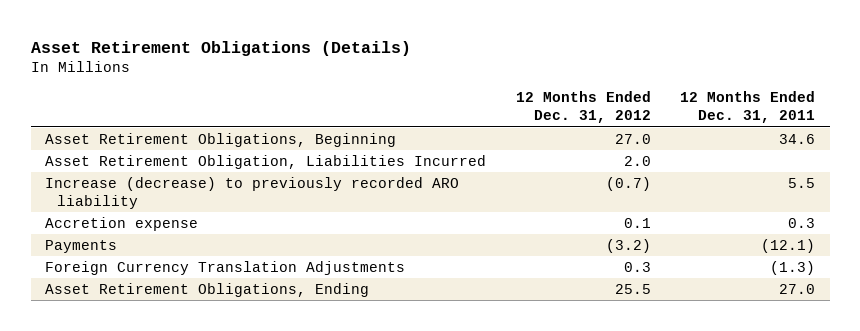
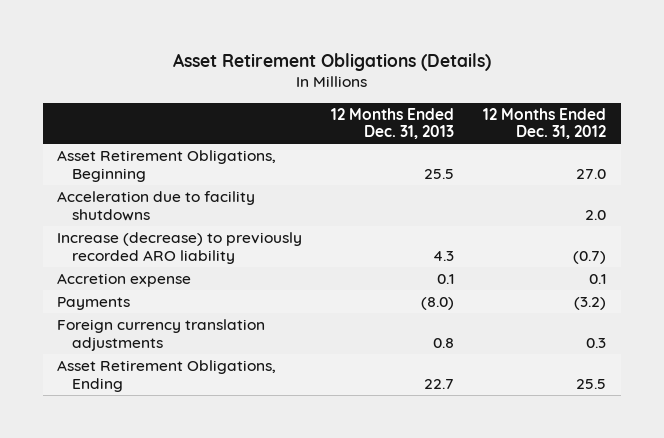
- | 12 Months Ended Dec. 31, 2012 | 12 Months Ended Dec. 31, 2011
+ | 12 Months Ended Dec. 31, 2013 | 12 Months Ended Dec. 31, 2012
- Asset Retirement Obligation, Liabilities Incurred | 2.0 |
+ Acceleration due to facility shutdowns | | 2.0
- Foreign Currency Translation Adjustments | 0.3 | (1.3)
+ Foreign currency translation adjustments | 0.8 | 0.3

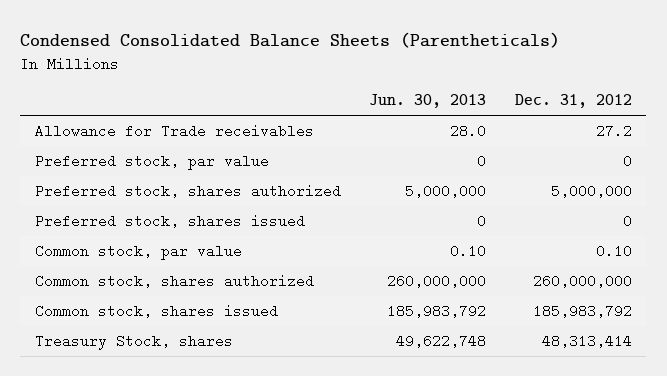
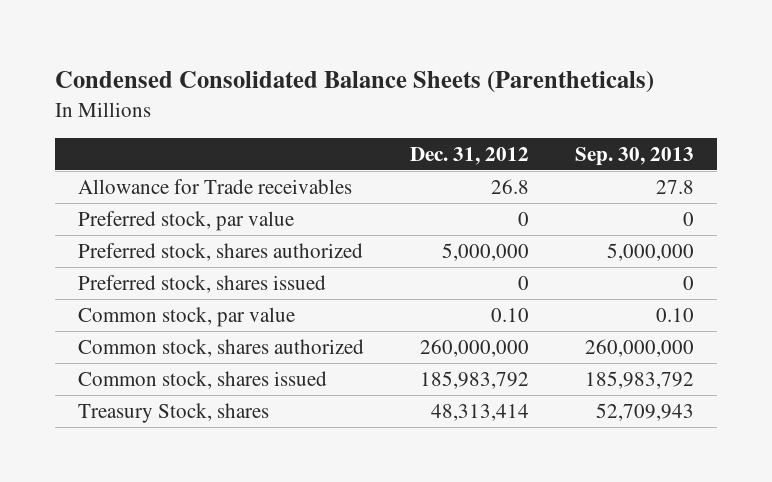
- | Jun. 30, 2013 | Dec. 31, 2012
+ | Dec. 31, 2012 | Sep. 30, 2013
- Allowance for Trade receivables | 28.0 | 27.2
+ Allowance for Trade receivables | 26.8 | 27.8

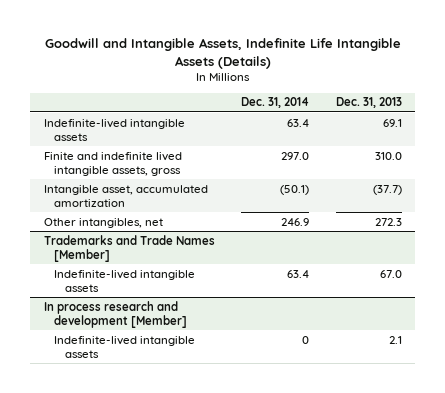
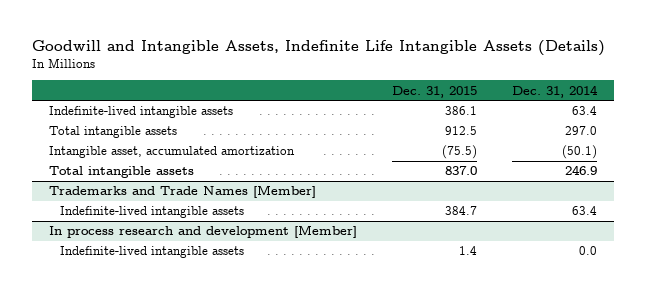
- | Dec. 31, 2014 | Dec. 31, 2013
+ | Dec. 31, 2015 | Dec. 31, 2014
- Finite and indefinite lived intangible assets, gross | 297.0 | 310.0
+ Total intangible assets | 912.5 | 297.0
- Other intangibles, net | 246.9 | 272.3
+ Total intangible assets | 837.0 | 246.9
@ In process research and development [Member]
- Indefinite-lived intangible assets | 0 | 2.1
+ Indefinite-lived intangible assets | 1.4 | 0.0

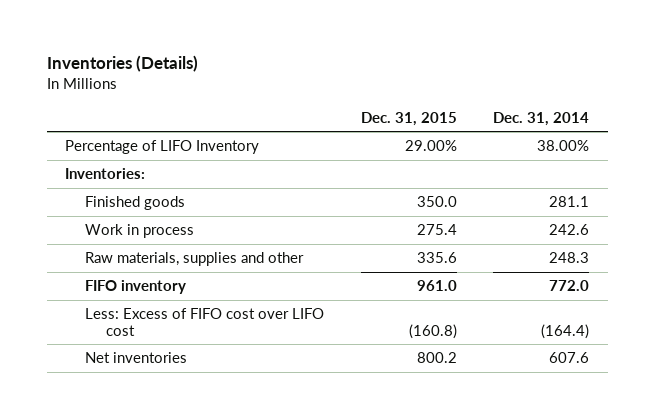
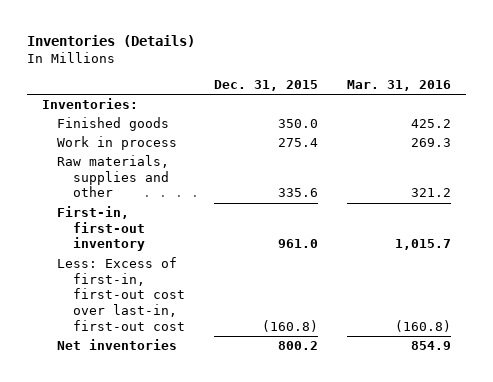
- | Dec. 31, 2015 | Dec. 31, 2014
+ | Dec. 31, 2015 | Mar. 31, 2016
- Percentage of LIFO Inventory | 29.00% | 38.00%
- FIFO inventory | 961.0 | 772.0
- Less: Excess of FIFO cost over LIFO cost | (160.8) | (164.4)
+ First-in, first-out inventory | 961.0 | 1,015.7
+ Less: Excess of first-in, first-out cost over last-in, first-out cost | (160.8) | (160.8)

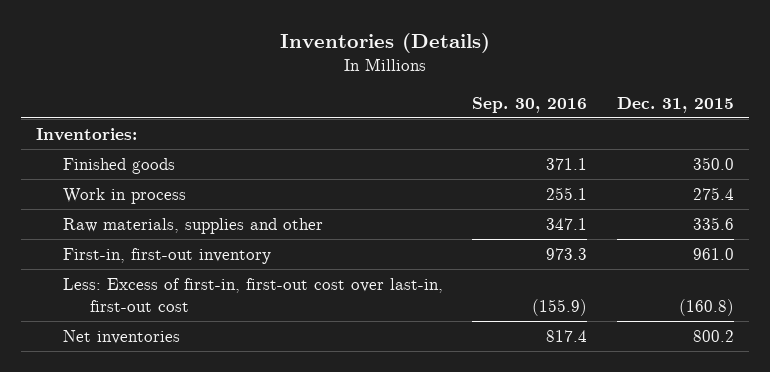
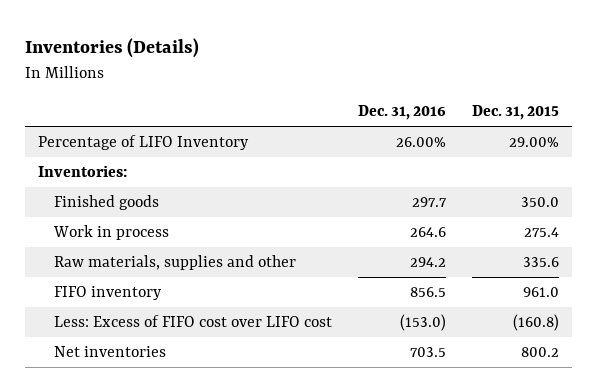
- | Sep. 30, 2016 | Dec. 31, 2015
+ | Dec. 31, 2016 | Dec. 31, 2015
+ Percentage of LIFO Inventory | 26.00% | 29.00%
- First-in, first-out inventory | 973.3 | 961.0
- Less: Excess of first-in, first-out cost over last-in, first-out cost | (155.9) | (160.8)
+ FIFO inventory | 856.5 | 961.0
+ Less: Excess of FIFO cost over LIFO cost | (153.0) | (160.8)

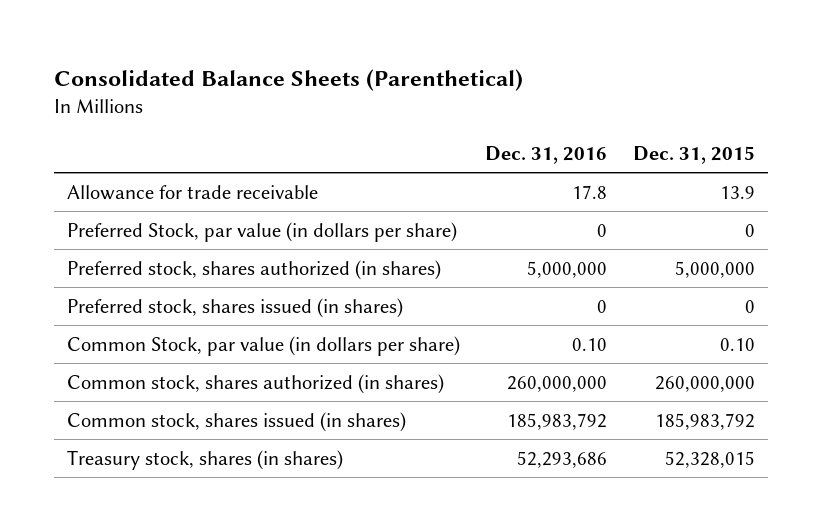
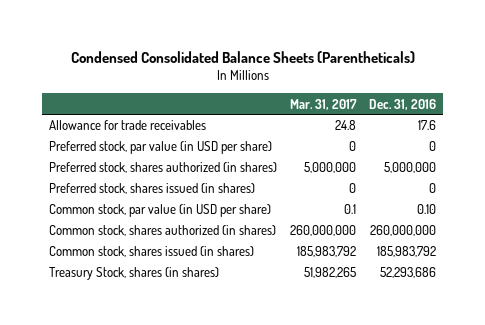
- Consolidated Balance Sheets (Parenthetical)
+ Condensed Consolidated Balance Sheets (Parentheticals)
- | Dec. 31, 2016 | Dec. 31, 2015
+ | Mar. 31, 2017 | Dec. 31, 2016
- Allowance for trade receivable | 17.8 | 13.9
- Preferred Stock, par value (in dollars per share) | 0 | 0
+ Allowance for trade receivables | 24.8 | 17.6
+ Preferred stock, par value (in USD per share) | 0 | 0
- Common Stock, par value (in dollars per share) | 0.10 | 0.10
+ Common stock, par value (in USD per share) | 0.1 | 0.10
- Treasury stock, shares (in shares) | 52,293,686 | 52,328,015
+ Treasury Stock, shares (in shares) | 51,982,265 | 52,293,686

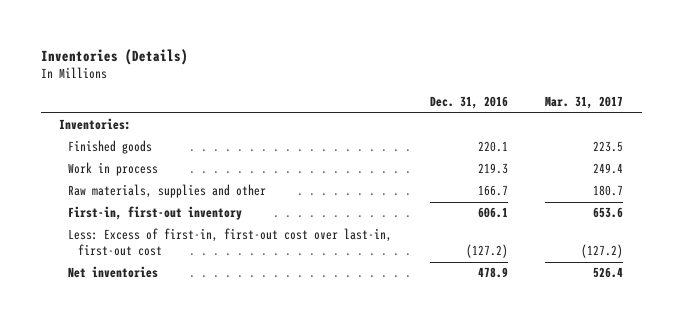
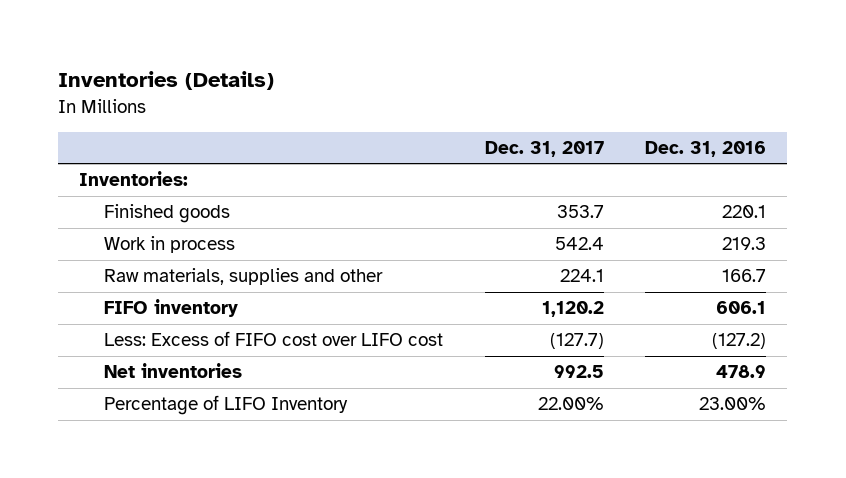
- | Dec. 31, 2016 | Mar. 31, 2017
+ | Dec. 31, 2017 | Dec. 31, 2016
- First-in, first-out inventory | 606.1 | 653.6
- Less: Excess of first-in, first-out cost over last-in, first-out cost | (127.2) | (127.2)
+ FIFO inventory | 1,120.2 | 606.1
+ Less: Excess of FIFO cost over LIFO cost | (127.7) | (127.2)
+ Percentage of LIFO Inventory | 22.00% | 23.00%

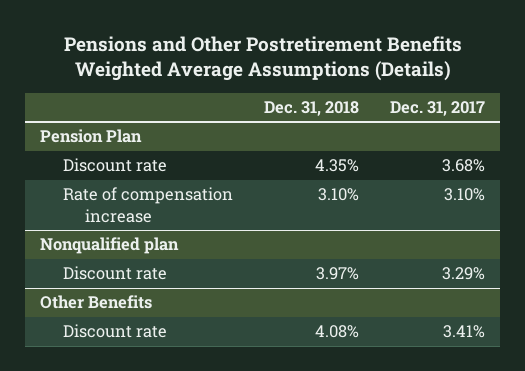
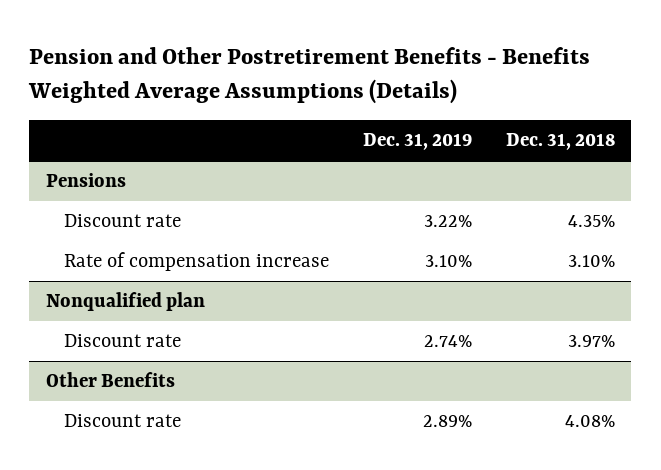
- Pensions and Other Postretirement Benefits Weighted Average Assumptions (Details)
+ Pension and Other Postretirement Benefits - Benefits Weighted Average Assumptions (Details)
- | Dec. 31, 2018 | Dec. 31, 2017
+ | Dec. 31, 2019 | Dec. 31, 2018
- Pension Plan
+ Pensions

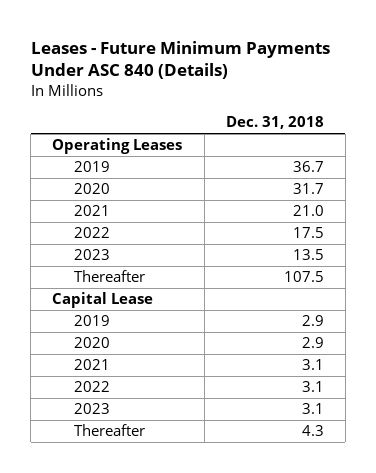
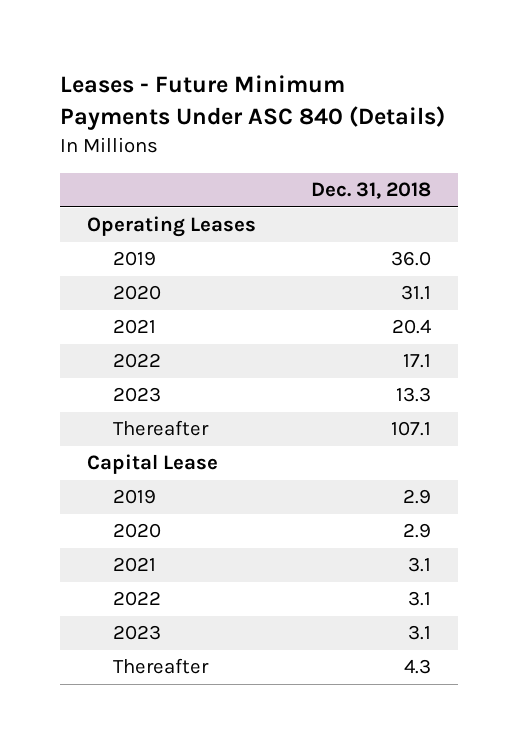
- 2019 | 36.7
- 2020 | 31.7
- 2021 | 21.0
- 2022 | 17.5
- 2023 | 13.5
- Thereafter | 107.5
+ 2019 | 36.0
+ 2020 | 31.1
+ 2021 | 20.4
+ 2022 | 17.1
+ 2023 | 13.3
+ Thereafter | 107.1

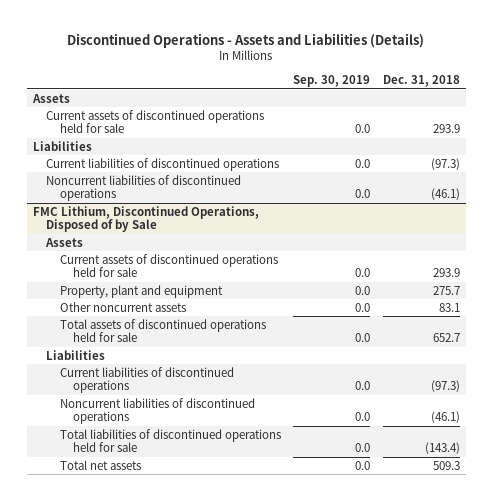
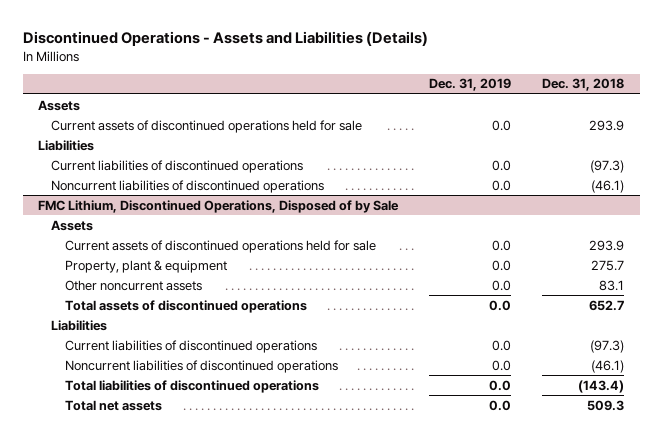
- | Sep. 30, 2019 | Dec. 31, 2018
+ | Dec. 31, 2019 | Dec. 31, 2018
@ FMC Lithium, Discontinued Operations, Disposed of by Sale
- Property, plant and equipment | 0.0 | 275.7
+ Property, plant & equipment | 0.0 | 275.7
- Total assets of discontinued operations held for sale | 0.0 | 652.7
+ Total assets of discontinued operations | 0.0 | 652.7
- Total liabilities of discontinued operations held for sale | 0.0 | (143.4)
+ Total liabilities of discontinued operations | 0.0 | (143.4)

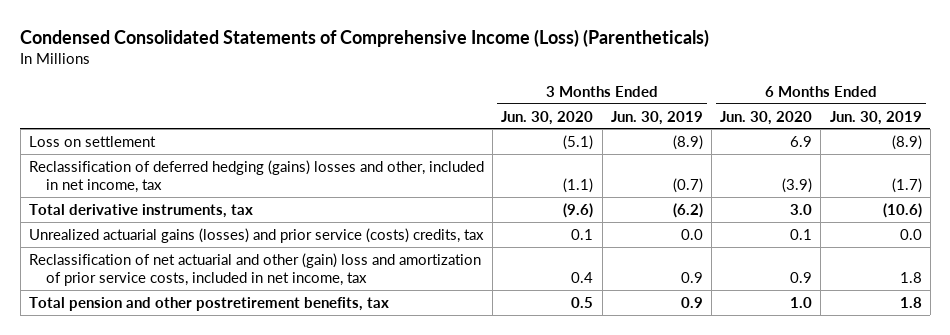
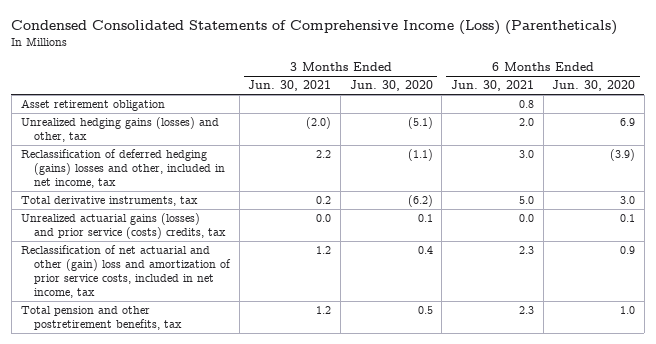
- | 3 Months Ended Jun. 30, 2020 | 3 Months Ended Jun. 30, 2019 | 6 Months Ended Jun. 30, 2020 | 6 Months Ended Jun. 30, 2019
+ | 3 Months Ended Jun. 30, 2021 | 3 Months Ended Jun. 30, 2020 | 6 Months Ended Jun. 30, 2021 | 6 Months Ended Jun. 30, 2020
- Loss on settlement | (5.1) | (8.9) | 6.9 | (8.9)
+ Asset retirement obligation | | | 0.8 |
+ Unrealized hedging gains (losses) and other, tax | (2.0) | (5.1) | 2.0 | 6.9
- Total derivative instruments, tax | (9.6) | (6.2) | 3.0 | (10.6)
+ Total derivative instruments, tax | 0.2 | (6.2) | 5.0 | 3.0

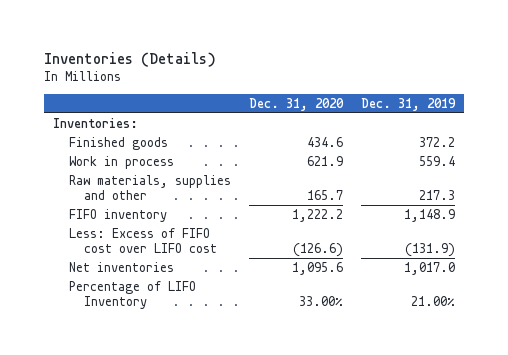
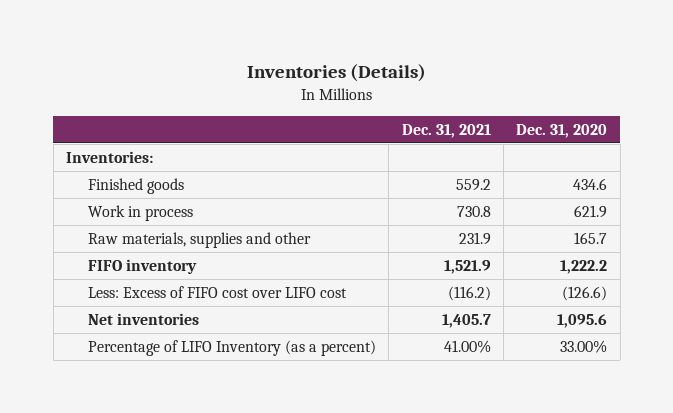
- | Dec. 31, 2020 | Dec. 31, 2019
+ | Dec. 31, 2021 | Dec. 31, 2020
- Percentage of LIFO Inventory | 33.00% | 21.00%
+ Percentage of LIFO Inventory (as a percent) | 41.00% | 33.00%

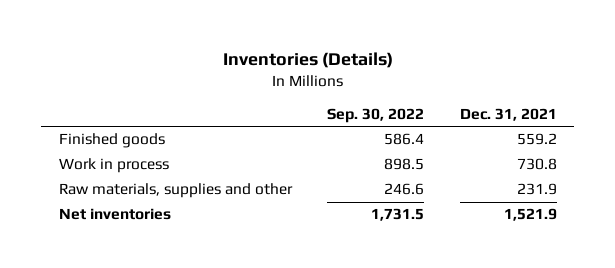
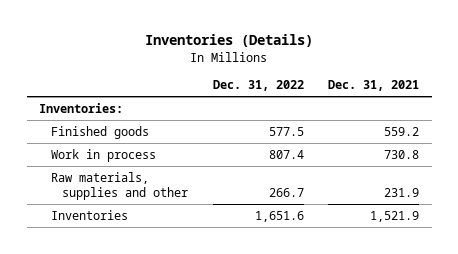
- | Sep. 30, 2022 | Dec. 31, 2021
+ | Dec. 31, 2022 | Dec. 31, 2021
+ Inventories:
- Net inventories | 1,731.5 | 1,521.9
+ Inventories | 1,651.6 | 1,521.9

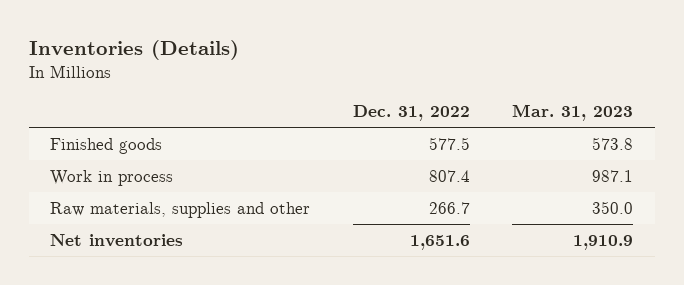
- | Dec. 31, 2022 | Dec. 31, 2021
+ | Dec. 31, 2022 | Mar. 31, 2023
- Inventories:
- Inventories | 1,651.6 | 1,521.9
+ Net inventories | 1,651.6 | 1,910.9

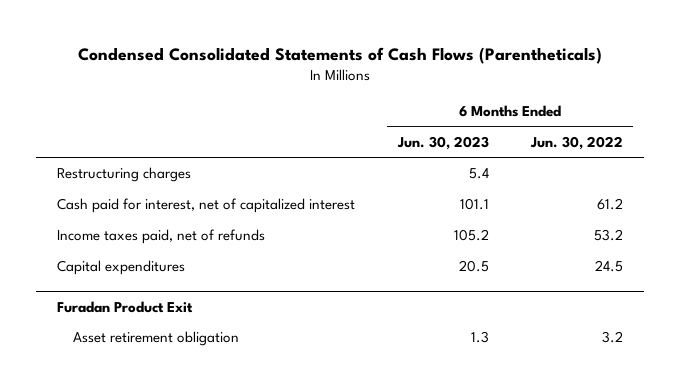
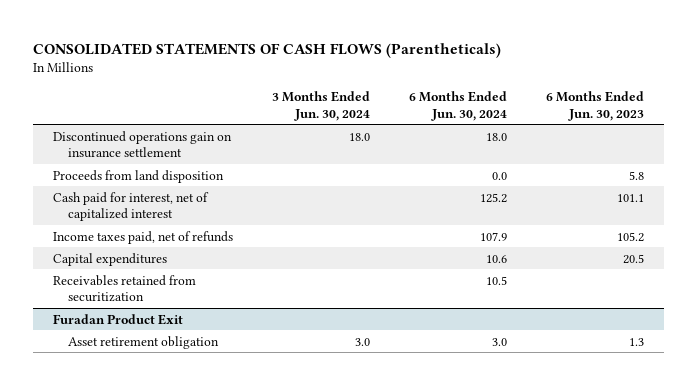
- Condensed Consolidated Statements of Cash Flows (Parentheticals)
+ CONSOLIDATED STATEMENTS OF CASH FLOWS (Parentheticals)
- | 6 Months Ended Jun. 30, 2023 | 6 Months Ended Jun. 30, 2022
+ | 3 Months Ended Jun. 30, 2024 | 6 Months Ended Jun. 30, 2024 | 6 Months Ended Jun. 30, 2023
- Restructuring charges | 5.4 |
+ Discontinued operations gain on insurance settlement | 18.0 | 18.0 |
+ Proceeds from land disposition | | 0.0 | 5.8
+ Receivables retained from securitization | | 10.5 |

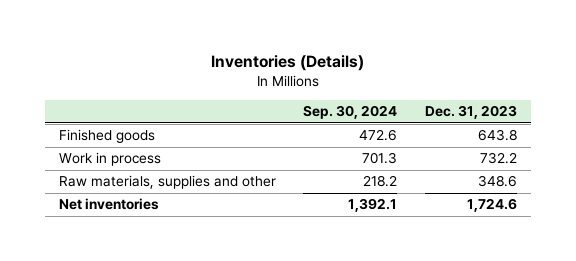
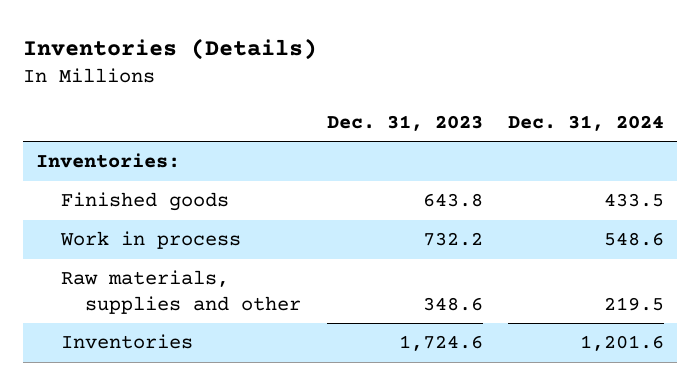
- | Sep. 30, 2024 | Dec. 31, 2023
+ | Dec. 31, 2023 | Dec. 31, 2024
+ Inventories:
- Net inventories | 1,392.1 | 1,724.6
+ Inventories | 1,724.6 | 1,201.6

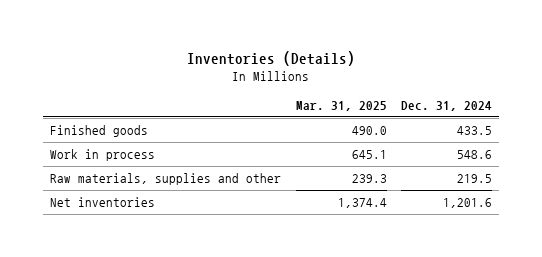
- | Dec. 31, 2023 | Dec. 31, 2024
+ | Mar. 31, 2025 | Dec. 31, 2024
- Inventories:
- Inventories | 1,724.6 | 1,201.6
+ Net inventories | 1,374.4 | 1,201.6

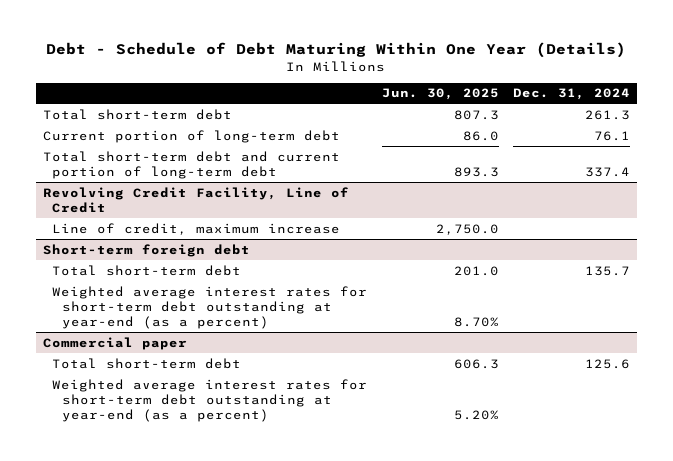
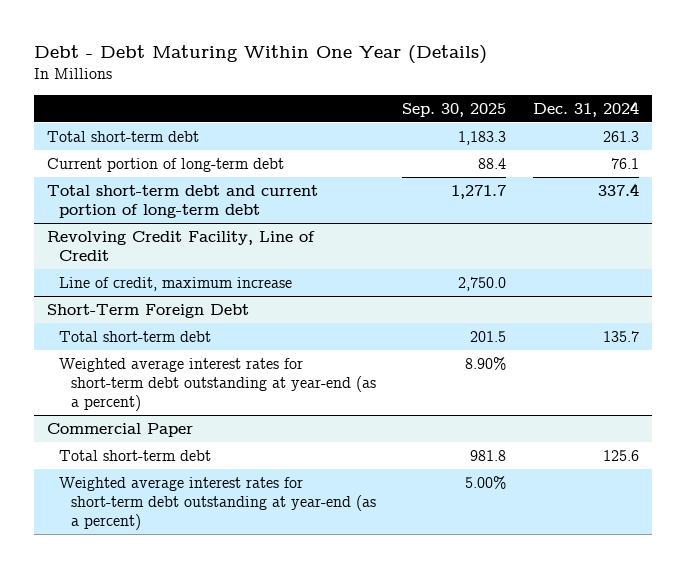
- Debt - Schedule of Debt Maturing Within One Year (Details)
+ Debt - Debt Maturing Within One Year (Details)
- | Jun. 30, 2025 | Dec. 31, 2024
+ | Sep. 30, 2025 | Dec. 31, 2024
- Short-term foreign debt
+ Short-Term Foreign Debt
- Commercial paper
+ Commercial Paper

